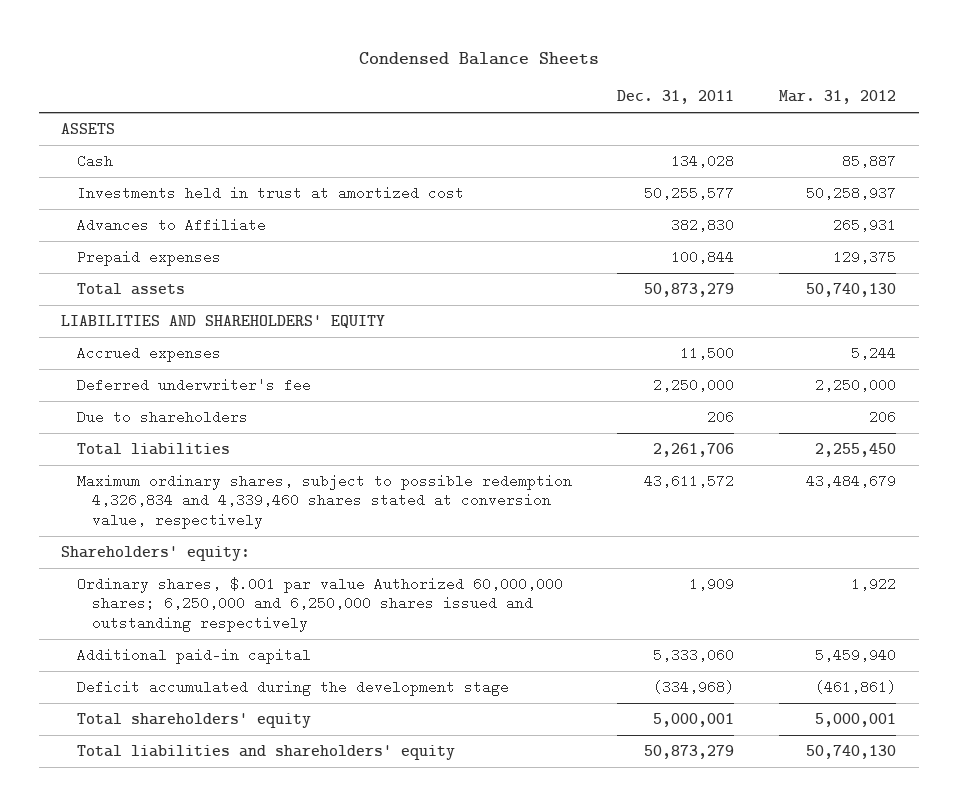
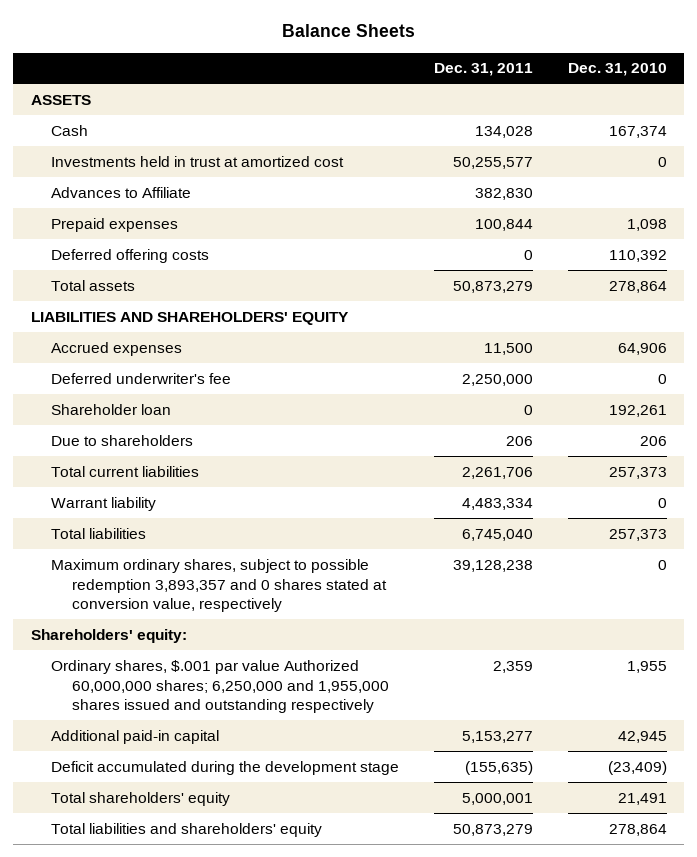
- Condensed Balance Sheets
+ Balance Sheets
- | Dec. 31, 2011 | Mar. 31, 2012
+ | Dec. 31, 2011 | Dec. 31, 2010
+ Deferred offering costs | 0 | 110,392
+ Shareholder loan | 0 | 192,261
- Total liabilities | 2,261,706 | 2,255,450
- Maximum ordinary shares, subject to possible redemption 4,326,834 and 4,339,460 shares stated at conversion value, respectively | 43,611,572 | 43,484,679
+ Total current liabilities | 2,261,706 | 257,373
+ Warrant liability | 4,483,334 | 0
+ Total liabilities | 6,745,040 | 257,373
+ Maximum ordinary shares, subject to possible redemption 3,893,357 and 0 shares stated at conversion value, respectively | 39,128,238 | 0
- Ordinary shares, $.001 par value Authorized 60,000,000 shares; 6,250,000 and 6,250,000 shares issued and outstanding respectively | 1,909 | 1,922
- Additional paid-in capital | 5,333,060 | 5,459,940
- Deficit accumulated during the development stage | (334,968) | (461,861)
+ Ordinary shares, $.001 par value Authorized 60,000,000 shares; 6,250,000 and 1,955,000 shares issued and outstanding respectively | 2,359 | 1,955
+ Additional paid-in capital | 5,153,277 | 42,945
+ Deficit accumulated during the development stage | (155,635) | (23,409)

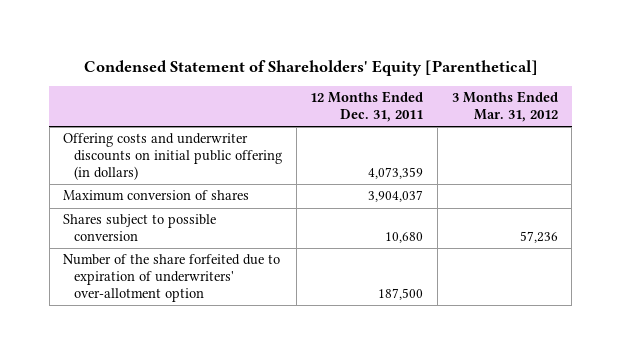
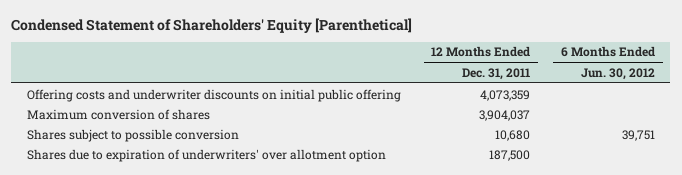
- | 12 Months Ended Dec. 31, 2011 | 3 Months Ended Mar. 31, 2012
+ | 12 Months Ended Dec. 31, 2011 | 6 Months Ended Jun. 30, 2012
- Offering costs and underwriter discounts on initial public offering (in dollars) | 4,073,359 |
+ Offering costs and underwriter discounts on initial public offering | 4,073,359 |
- Number of the share forfeited due to expiration of underwriters' over-allotment option | 187,500 |
+ Shares due to expiration of underwriters' over allotment option | 187,500 |

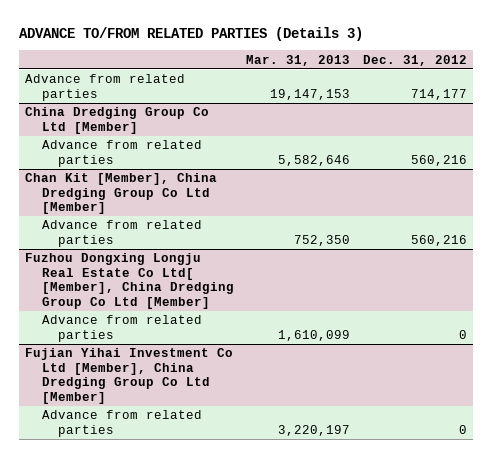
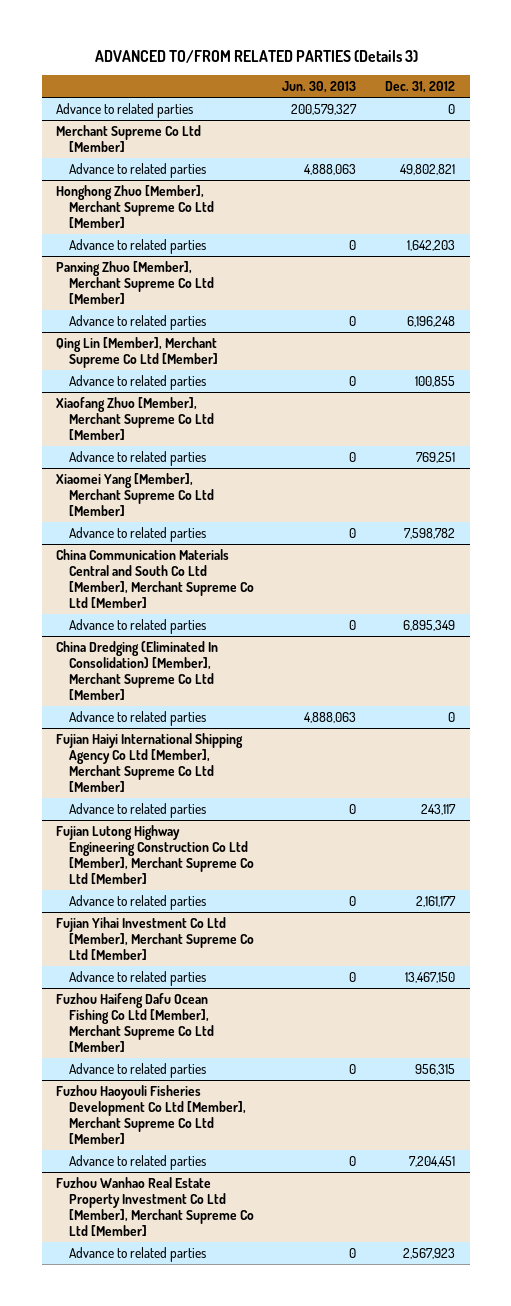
- ADVANCE TO/FROM RELATED PARTIES (Details 3)
+ ADVANCED TO/FROM RELATED PARTIES (Details 3)
- | Mar. 31, 2013 | Dec. 31, 2012
+ | Jun. 30, 2013 | Dec. 31, 2012
- Advance from related parties | 19,147,153 | 714,177
- China Dredging Group Co Ltd [Member]
- Advance from related parties | 5,582,646 | 560,216
- Chan Kit [Member], China Dredging Group Co Ltd [Member]
- Advance from related parties | 752,350 | 560,216
- Fuzhou Dongxing Longju Real Estate Co Ltd[ [Member], China Dredging Group Co Ltd [Member]
- Advance from related parties | 1,610,099 | 0
- Fujian Yihai Investment Co Ltd [Member], China Dredging Group Co Ltd [Member]
- Advance from related parties | 3,220,197 | 0
+ Advance to related parties | 200,579,327 | 0
+ Merchant Supreme Co Ltd [Member]
+ Advance to related parties | 4,888,063 | 49,802,821
+ Honghong Zhuo [Member], Merchant Supreme Co Ltd [Member]
+ Advance to related parties | 0 | 1,642,203
+ Panxing Zhuo [Member], Merchant Supreme Co Ltd [Member]
+ Advance to related parties | 0 | 6,196,248
+ Qing Lin [Member], Merchant Supreme Co Ltd [Member]
+ Advance to related parties | 0 | 100,855
+ Xiaofang Zhuo [Member], Merchant Supreme Co Ltd [Member]
+ Advance to related parties | 0 | 769,251
+ Xiaomei Yang [Member], Merchant Supreme Co Ltd [Member]
+ Advance to related parties | 0 | 7,598,782
+ China Communication Materials Central and South Co Ltd [Member], Merchant Supreme Co Ltd [Member]
+ Advance to related parties | 0 | 6,895,349
+ China Dredging (Eliminated In Consolidation) [Member], Merchant Supreme Co Ltd [Member]
+ Advance to related parties | 4,888,063 | 0
+ Fujian Haiyi International Shipping Agency Co Ltd [Member], Merchant Supreme Co Ltd [Member]
+ Advance to related parties | 0 | 243,117
+ Fujian Lutong Highway Engineering Construction Co Ltd [Member], Merchant Supreme Co Ltd [Member]
+ Advance to related parties | 0 | 2,161,177
+ Fujian Yihai Investment Co Ltd [Member], Merchant Supreme Co Ltd [Member]
+ Advance to related parties | 0 | 13,467,150
+ Fuzhou Haifeng Dafu Ocean Fishing Co Ltd [Member], Merchant Supreme Co Ltd [Member]
+ Advance to related parties | 0 | 956,315
+ Fuzhou Haoyouli Fisheries Development Co Ltd [Member], Merchant Supreme Co Ltd [Member]
+ Advance to related parties | 0 | 7,204,451
+ Fuzhou Wanhao Real Estate Property Investment Co Ltd [Member], Merchant Supreme Co Ltd [Member]
+ Advance to related parties | 0 | 2,567,923

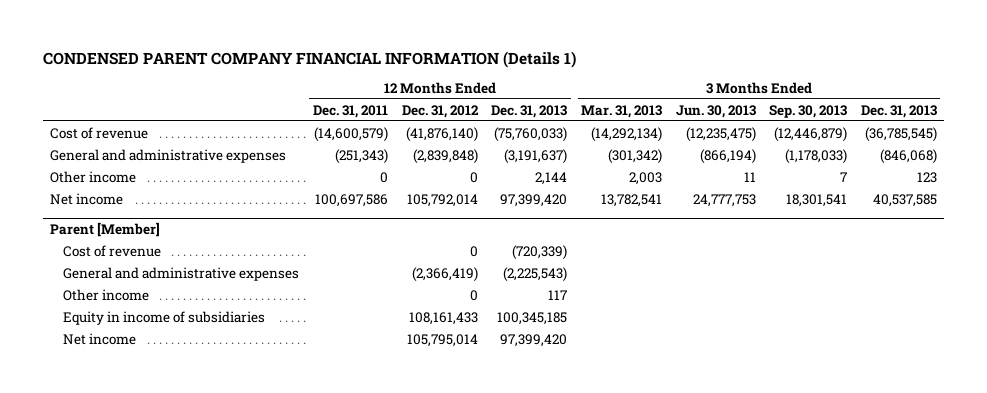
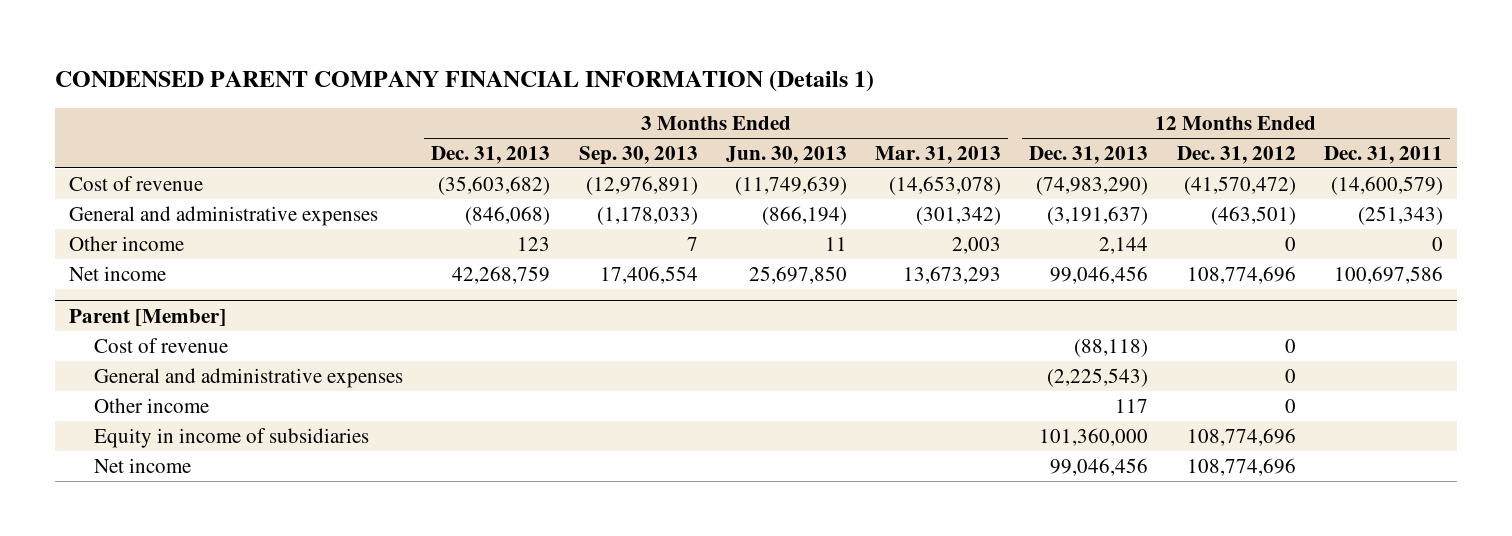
- | 12 Months Ended Dec. 31, 2011 | 12 Months Ended Dec. 31, 2012 | 12 Months Ended Dec. 31, 2013 | 3 Months Ended Mar. 31, 2013 | 3 Months Ended Jun. 30, 2013 | 3 Months Ended Sep. 30, 2013 | 3 Months Ended Dec. 31, 2013
+ | 3 Months Ended Dec. 31, 2013 | 3 Months Ended Sep. 30, 2013 | 3 Months Ended Jun. 30, 2013 | 3 Months Ended Mar. 31, 2013 | 12 Months Ended Dec. 31, 2013 | 12 Months Ended Dec. 31, 2012 | 12 Months Ended Dec. 31, 2011
- Cost of revenue | (14,600,579) | (41,876,140) | (75,760,033) | (14,292,134) | (12,235,475) | (12,446,879) | (36,785,545)
- General and administrative expenses | (251,343) | (2,839,848) | (3,191,637) | (301,342) | (866,194) | (1,178,033) | (846,068)
+ Cost of revenue | (35,603,682) | (12,976,891) | (11,749,639) | (14,653,078) | (74,983,290) | (41,570,472) | (14,600,579)
+ General and administrative expenses | (846,068) | (1,178,033) | (866,194) | (301,342) | (3,191,637) | (463,501) | (251,343)
- Net income | 100,697,586 | 105,792,014 | 97,399,420 | 13,782,541 | 24,777,753 | 18,301,541 | 40,537,585
+ Net income | 42,268,759 | 17,406,554 | 25,697,850 | 13,673,293 | 99,046,456 | 108,774,696 | 100,697,586
@ Parent [Member]
- Cost of revenue | | 0 | (720,339) | | | |
- General and administrative expenses | | (2,366,419) | (2,225,543) | | | |
+ Cost of revenue | | | | | (88,118) | 0 |
+ General and administrative expenses | | | | | (2,225,543) | 0 |
- Equity in income of subsidiaries | | 108,161,433 | 100,345,185 | | | |
- Net income | | 105,795,014 | 97,399,420 | | | |
+ Equity in income of subsidiaries | | | | | 101,360,000 | 108,774,696 |
+ Net income | | | | | 99,046,456 | 108,774,696 |

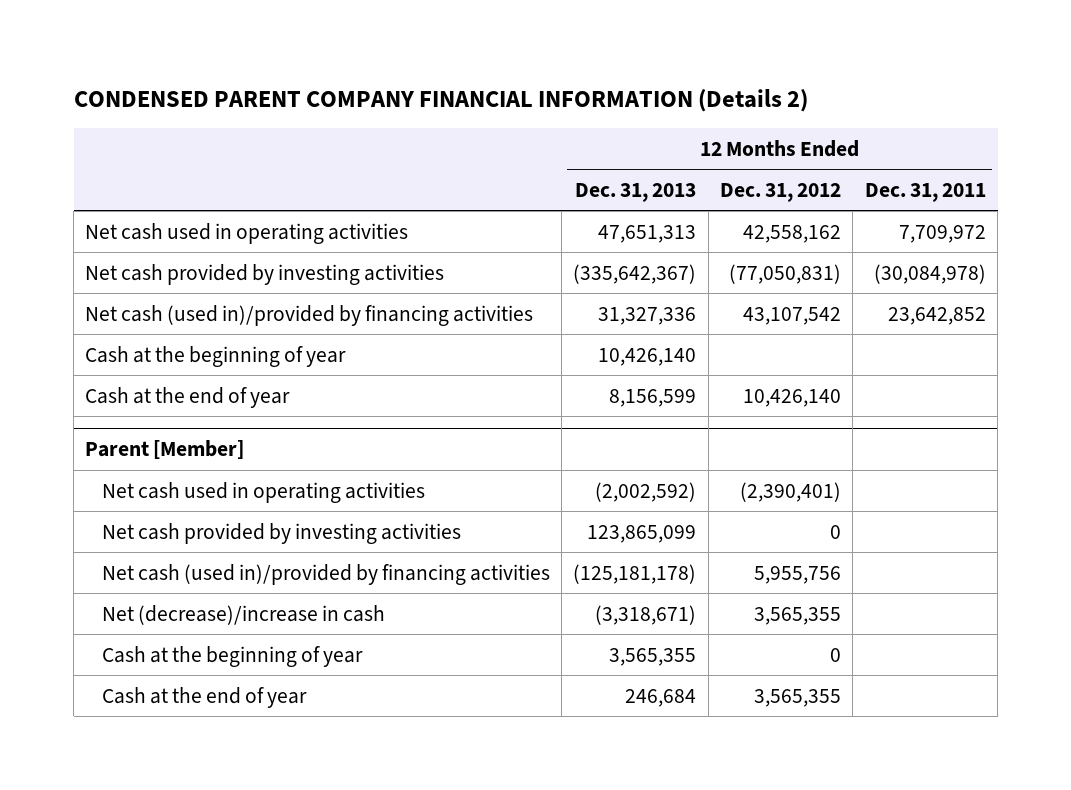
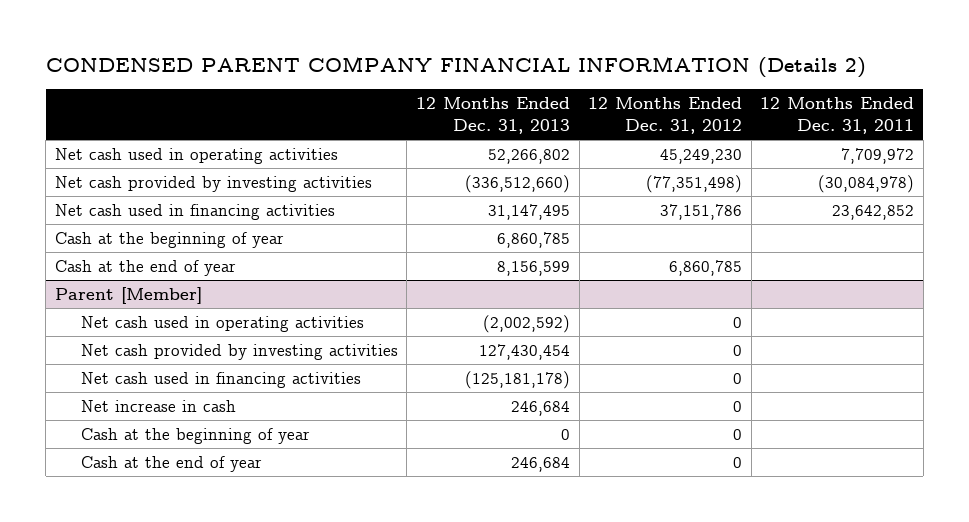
- Net cash used in operating activities | 47,651,313 | 42,558,162 | 7,709,972
- Net cash provided by investing activities | (335,642,367) | (77,050,831) | (30,084,978)
- Net cash (used in)/provided by financing activities | 31,327,336 | 43,107,542 | 23,642,852
- Cash at the beginning of year | 10,426,140 | |
- Cash at the end of year | 8,156,599 | 10,426,140 |
+ Net cash used in operating activities | 52,266,802 | 45,249,230 | 7,709,972
+ Net cash provided by investing activities | (336,512,660) | (77,351,498) | (30,084,978)
+ Net cash used in financing activities | 31,147,495 | 37,151,786 | 23,642,852
+ Cash at the beginning of year | 6,860,785 | |
+ Cash at the end of year | 8,156,599 | 6,860,785 |
@ Parent [Member]
- Net cash used in operating activities | (2,002,592) | (2,390,401) |
- Net cash provided by investing activities | 123,865,099 | 0 |
- Net cash (used in)/provided by financing activities | (125,181,178) | 5,955,756 |
- Net (decrease)/increase in cash | (3,318,671) | 3,565,355 |
- Cash at the beginning of year | 3,565,355 | 0 |
- Cash at the end of year | 246,684 | 3,565,355 |
+ Net cash used in operating activities | (2,002,592) | 0 |
+ Net cash provided by investing activities | 127,430,454 | 0 |
+ Net cash used in financing activities | (125,181,178) | 0 |
+ Net increase in cash | 246,684 | 0 |
+ Cash at the beginning of year | 0 | 0 |
+ Cash at the end of year | 246,684 | 0 |

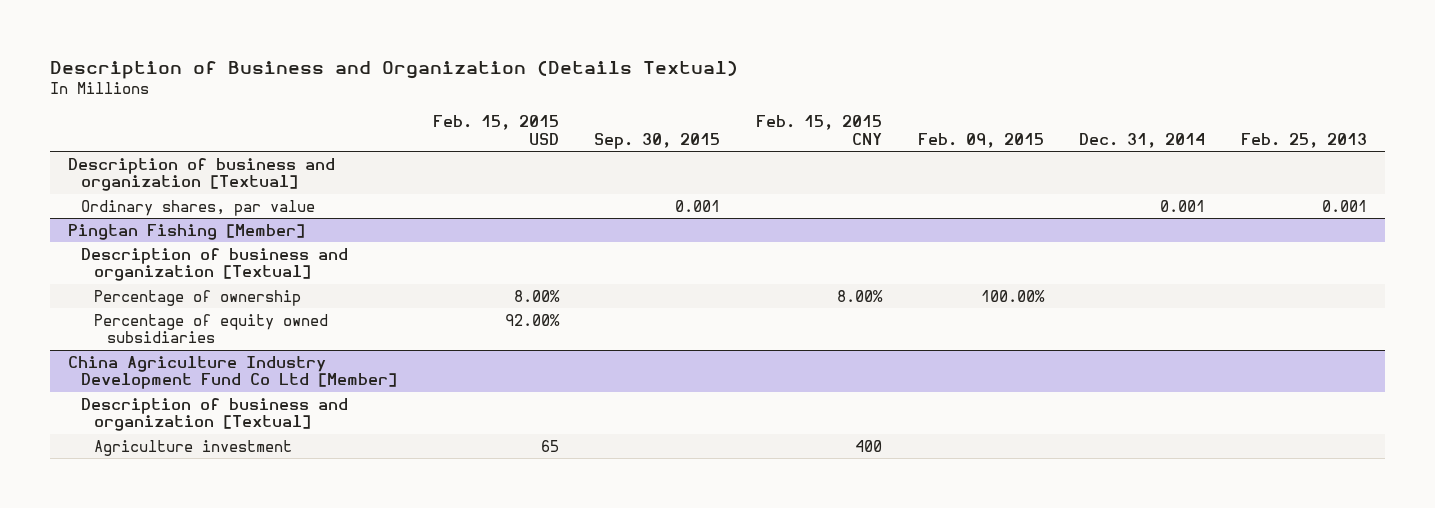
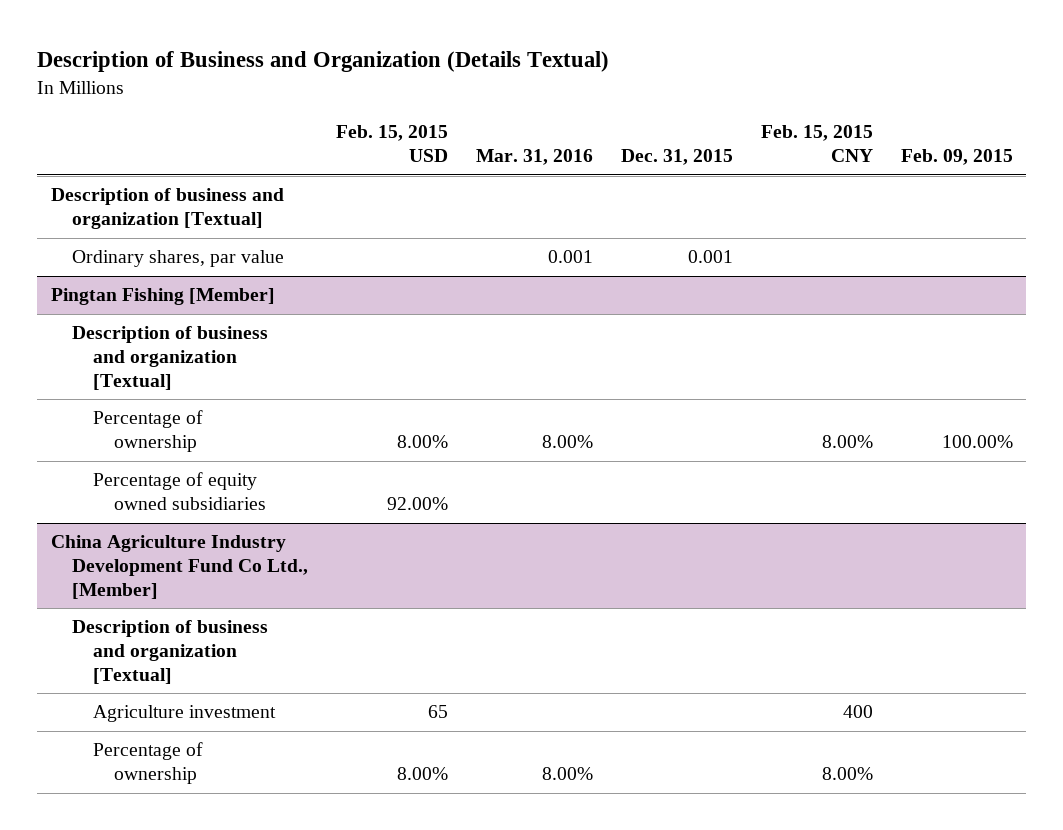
- | Feb. 15, 2015 USD | Sep. 30, 2015 | Feb. 15, 2015 CNY | Feb. 09, 2015 | Dec. 31, 2014 | Feb. 25, 2013
+ | Feb. 15, 2015 USD | Mar. 31, 2016 | Dec. 31, 2015 | Feb. 15, 2015 CNY | Feb. 09, 2015
- China Agriculture Industry Development Fund Co Ltd [Member]
+ China Agriculture Industry Development Fund Co Ltd., [Member]
+ Percentage of ownership | 8.00% | 8.00% | | 8.00% |

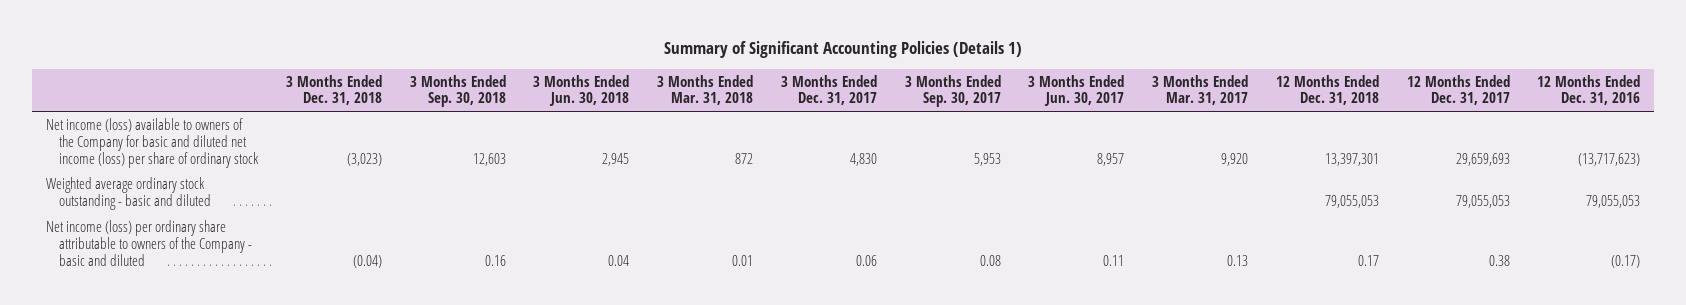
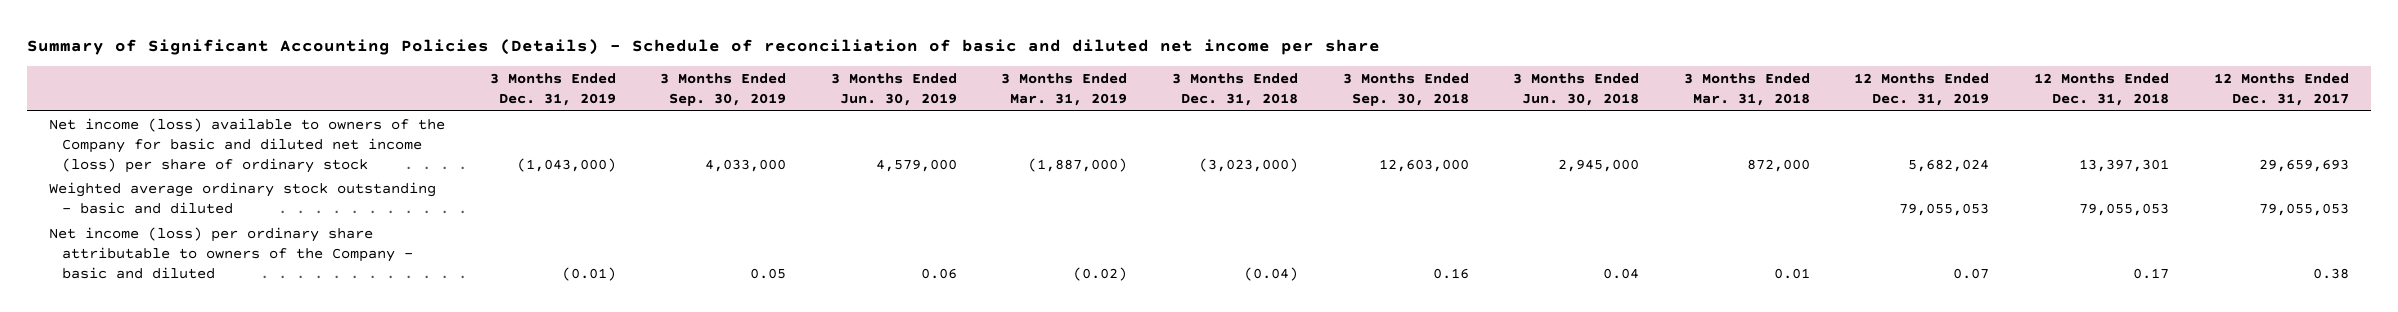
- Summary of Significant Accounting Policies (Details 1)
+ Summary of Significant Accounting Policies (Details) - Schedule of reconciliation of basic and diluted net income per share
- | 3 Months Ended Dec. 31, 2018 | 3 Months Ended Sep. 30, 2018 | 3 Months Ended Jun. 30, 2018 | 3 Months Ended Mar. 31, 2018 | 3 Months Ended Dec. 31, 2017 | 3 Months Ended Sep. 30, 2017 | 3 Months Ended Jun. 30, 2017 | 3 Months Ended Mar. 31, 2017 | 12 Months Ended Dec. 31, 2018 | 12 Months Ended Dec. 31, 2017 | 12 Months Ended Dec. 31, 2016
+ | 3 Months Ended Dec. 31, 2019 | 3 Months Ended Sep. 30, 2019 | 3 Months Ended Jun. 30, 2019 | 3 Months Ended Mar. 31, 2019 | 3 Months Ended Dec. 31, 2018 | 3 Months Ended Sep. 30, 2018 | 3 Months Ended Jun. 30, 2018 | 3 Months Ended Mar. 31, 2018 | 12 Months Ended Dec. 31, 2019 | 12 Months Ended Dec. 31, 2018 | 12 Months Ended Dec. 31, 2017
- Net income (loss) available to owners of the Company for basic and diluted net income (loss) per share of ordinary stock | (3,023) | 12,603 | 2,945 | 872 | 4,830 | 5,953 | 8,957 | 9,920 | 13,397,301 | 29,659,693 | (13,717,623)
+ Net income (loss) available to owners of the Company for basic and diluted net income (loss) per share of ordinary stock | (1,043,000) | 4,033,000 | 4,579,000 | (1,887,000) | (3,023,000) | 12,603,000 | 2,945,000 | 872,000 | 5,682,024 | 13,397,301 | 29,659,693

